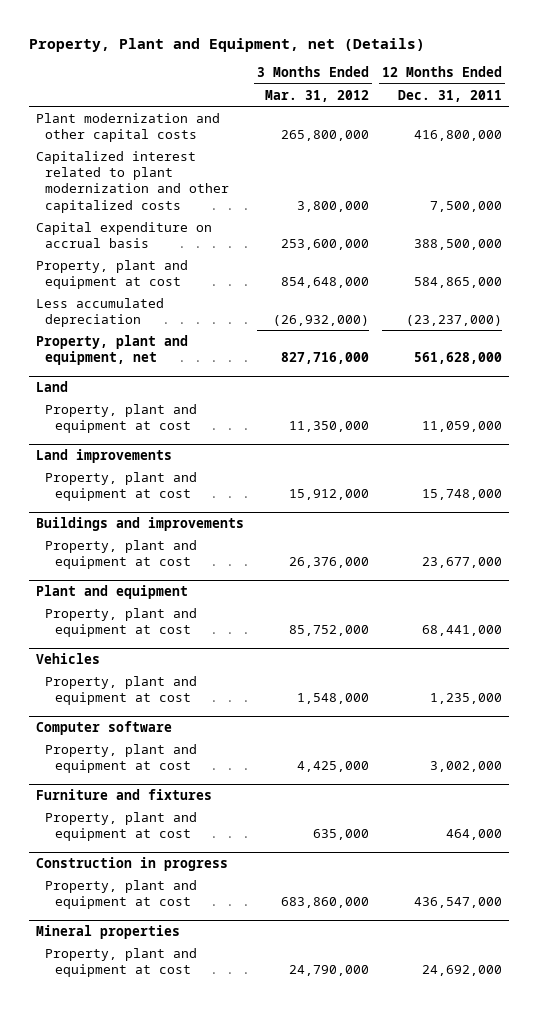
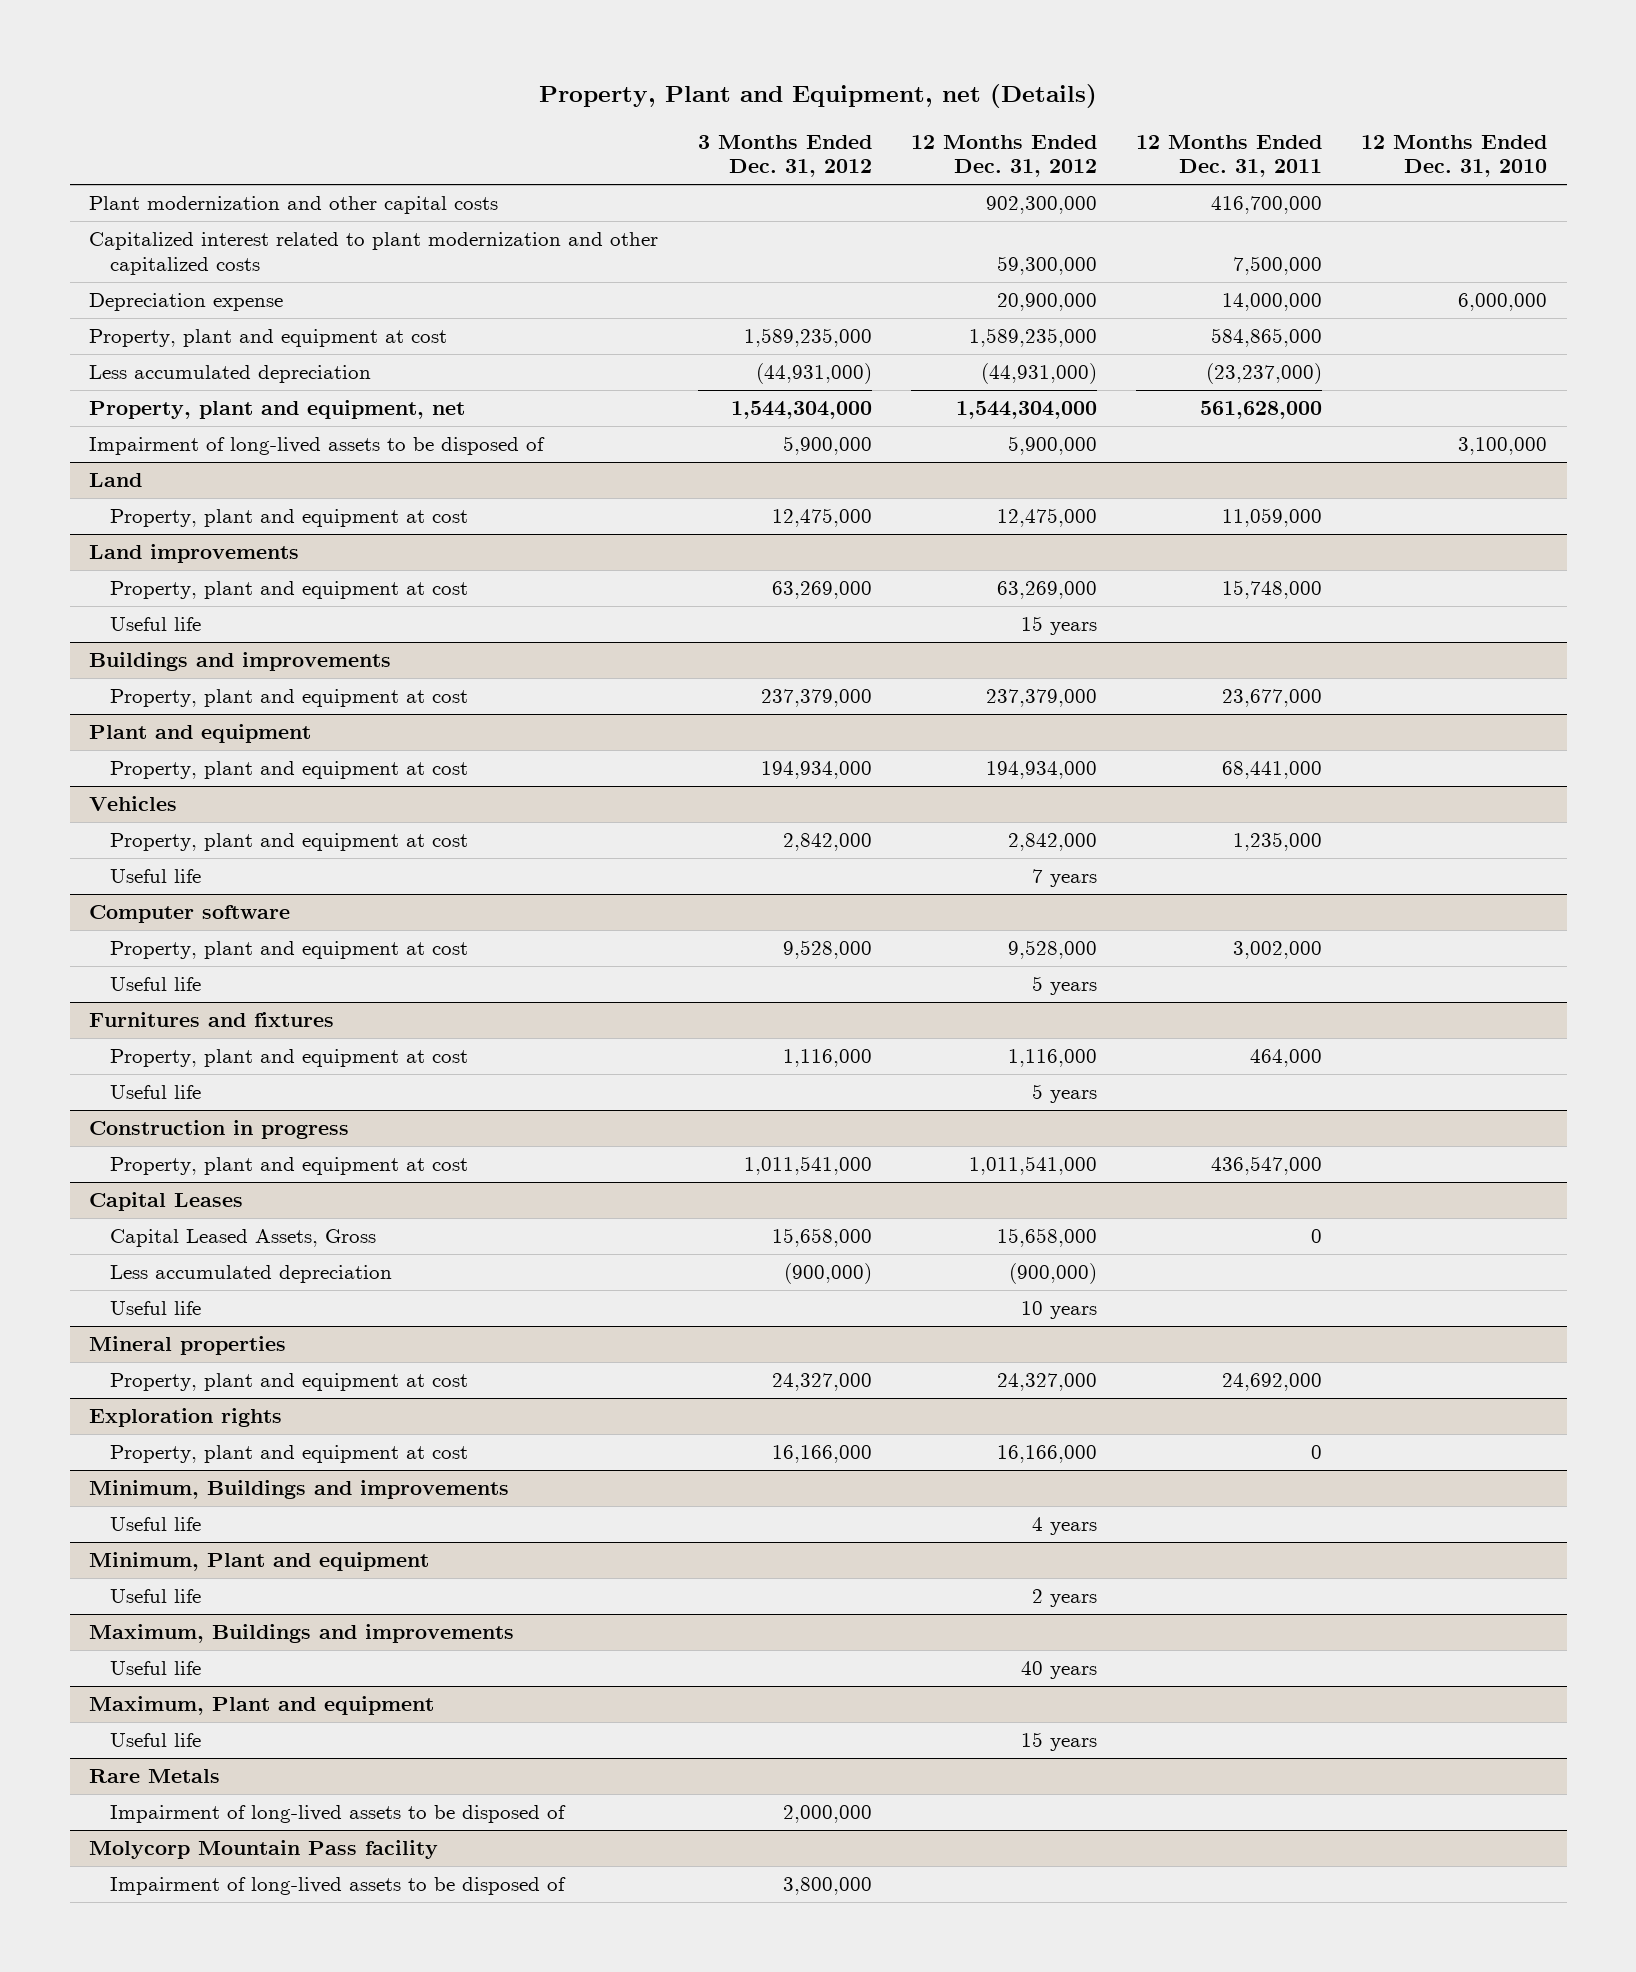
- | 3 Months Ended Mar. 31, 2012 | 12 Months Ended Dec. 31, 2011
+ | 3 Months Ended Dec. 31, 2012 | 12 Months Ended Dec. 31, 2012 | 12 Months Ended Dec. 31, 2011 | 12 Months Ended Dec. 31, 2010
- Plant modernization and other capital costs | 265,800,000 | 416,800,000
+ Plant modernization and other capital costs | | 902,300,000 | 416,700,000 |
- Capital expenditure on accrual basis | 253,600,000 | 388,500,000
+ Depreciation expense | | 20,900,000 | 14,000,000 | 6,000,000
+ Impairment of long-lived assets to be disposed of | 5,900,000 | 5,900,000 | | 3,100,000
@ Land improvements
+ Useful life | | 15 years | |
@ Vehicles
+ Useful life | | 7 years | |
- Furniture and fixtures
@ Computer software
+ Useful life | | 5 years | |
+ Furnitures and fixtures
+ Useful life | | 5 years | |
+ Capital Leases
+ Capital Leased Assets, Gross | 15,658,000 | 15,658,000 | 0 |
+ Less accumulated depreciation | (900,000) | (900,000) | |
+ Useful life | | 10 years | |
+ Exploration rights
+ Property, plant and equipment at cost | 16,166,000 | 16,166,000 | 0 |
+ Minimum, Buildings and improvements
+ Useful life | | 4 years | |
+ Minimum, Plant and equipment
+ Useful life | | 2 years | |
+ Maximum, Buildings and improvements
+ Useful life | | 40 years | |
+ Maximum, Plant and equipment
+ Useful life | | 15 years | |
+ Rare Metals
+ Impairment of long-lived assets to be disposed of | 2,000,000 | | |
+ Molycorp Mountain Pass facility
+ Impairment of long-lived assets to be disposed of | 3,800,000 | | |

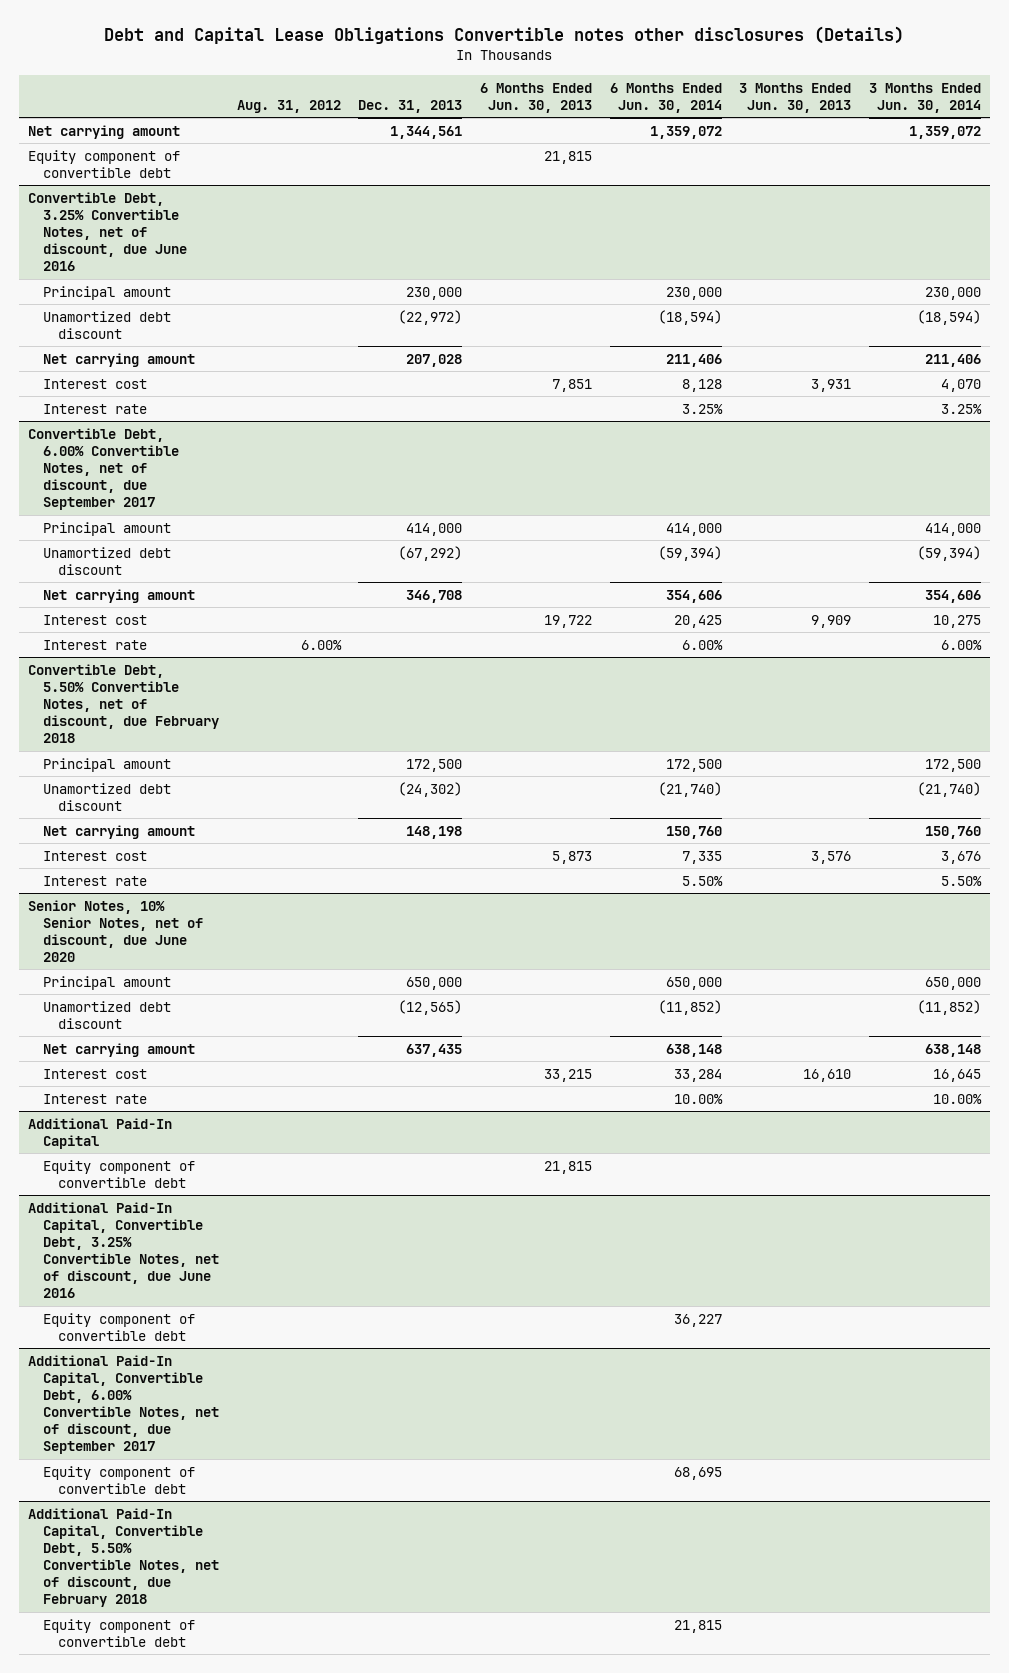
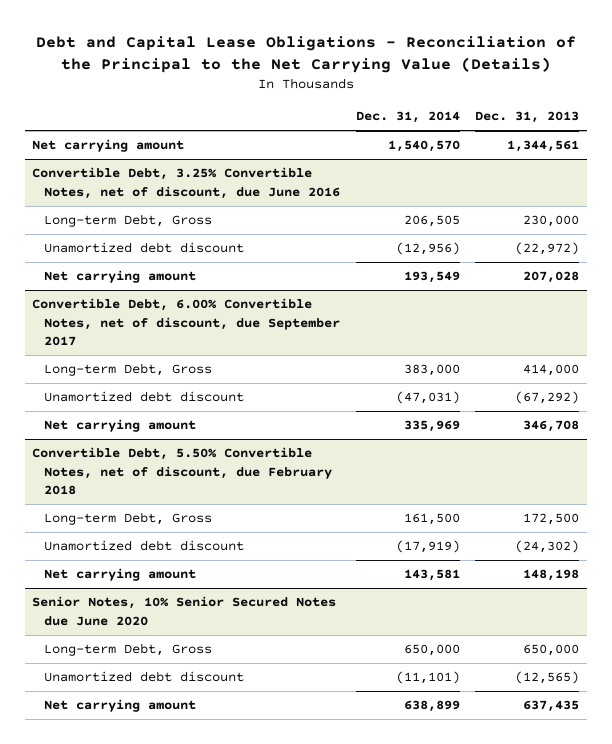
- Debt and Capital Lease Obligations Convertible notes other disclosures (Details)
+ Debt and Capital Lease Obligations - Reconciliation of the Principal to the Net Carrying Value (Details)
- | Aug. 31, 2012 | Dec. 31, 2013 | 6 Months Ended Jun. 30, 2013 | 6 Months Ended Jun. 30, 2014 | 3 Months Ended Jun. 30, 2013 | 3 Months Ended Jun. 30, 2014
+ | Dec. 31, 2014 | Dec. 31, 2013
- Equity component of convertible debt | | | 21,815 | | |
@ Convertible Debt, 3.25% Convertible Notes, net of discount, due June 2016
- Principal amount | | 230,000 | | 230,000 | | 230,000
+ Long-term Debt, Gross | 206,505 | 230,000
- Interest cost | | | 7,851 | 8,128 | 3,931 | 4,070
- Interest rate | | | | 3.25% | | 3.25%
@ Convertible Debt, 6.00% Convertible Notes, net of discount, due September 2017
- Principal amount | | 414,000 | | 414,000 | | 414,000
+ Long-term Debt, Gross | 383,000 | 414,000
- Interest cost | | | 19,722 | 20,425 | 9,909 | 10,275
- Interest rate | 6.00% | | | 6.00% | | 6.00%
@ Convertible Debt, 5.50% Convertible Notes, net of discount, due February 2018
- Principal amount | | 172,500 | | 172,500 | | 172,500
+ Long-term Debt, Gross | 161,500 | 172,500
- Interest cost | | | 5,873 | 7,335 | 3,576 | 3,676
- Interest rate | | | | 5.50% | | 5.50%
- Senior Notes, 10% Senior Notes, net of discount, due June 2020
- Principal amount | | 650,000 | | 650,000 | | 650,000
+ Senior Notes, 10% Senior Secured Notes due June 2020
+ Long-term Debt, Gross | 650,000 | 650,000
- Interest cost | | | 33,215 | 33,284 | 16,610 | 16,645
- Interest rate | | | | 10.00% | | 10.00%
- Additional Paid-In Capital
- Equity component of convertible debt | | | 21,815 | | |
- Additional Paid-In Capital, Convertible Debt, 3.25% Convertible Notes, net of discount, due June 2016
- Equity component of convertible debt | | | | 36,227 | |
- Additional Paid-In Capital, Convertible Debt, 6.00% Convertible Notes, net of discount, due September 2017
- Equity component of convertible debt | | | | 68,695 | |
- Additional Paid-In Capital, Convertible Debt, 5.50% Convertible Notes, net of discount, due February 2018
- Equity component of convertible debt | | | | 21,815 | |

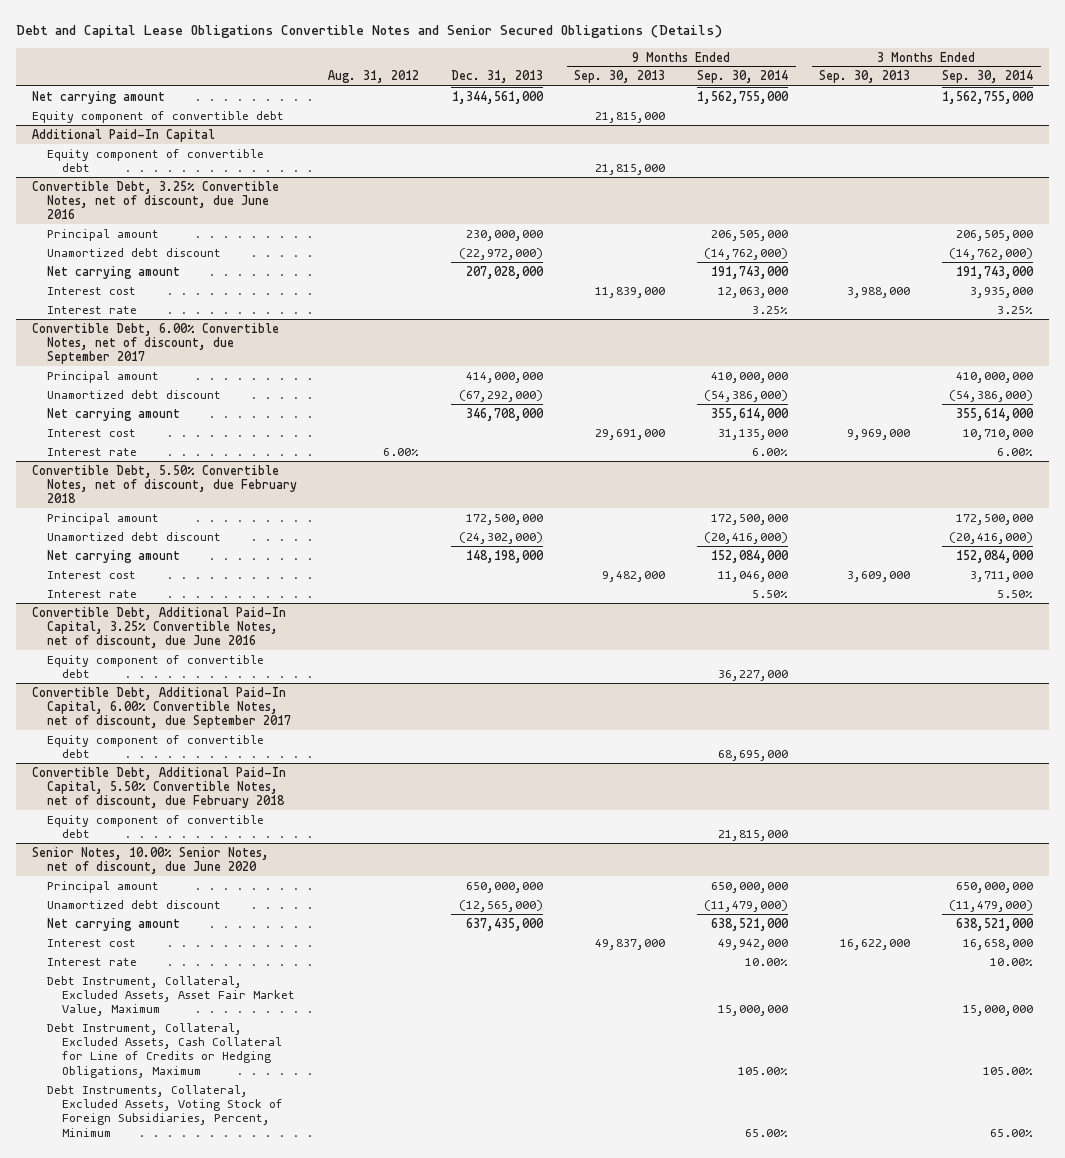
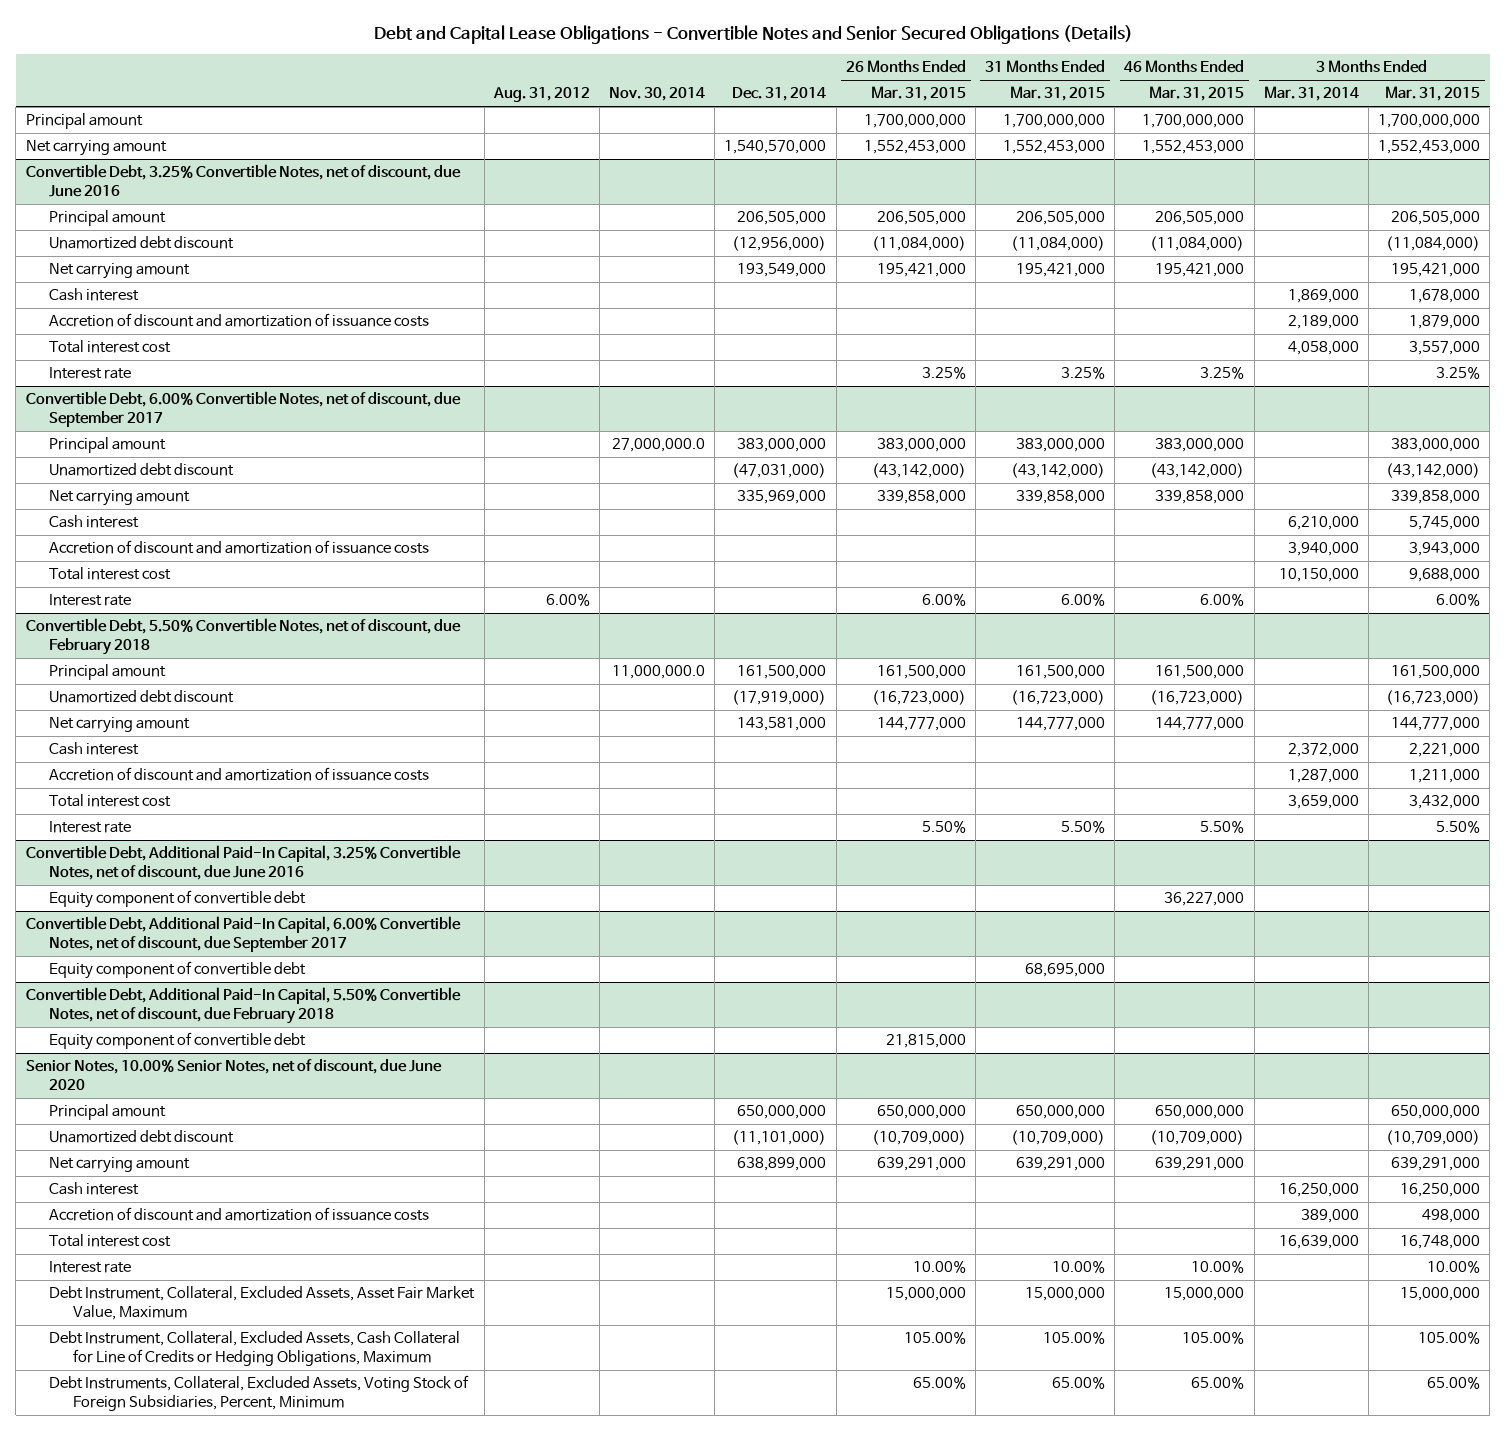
- Debt and Capital Lease Obligations Convertible Notes and Senior Secured Obligations (Details)
+ Debt and Capital Lease Obligations - Convertible Notes and Senior Secured Obligations (Details)
- | Aug. 31, 2012 | Dec. 31, 2013 | 9 Months Ended Sep. 30, 2013 | 9 Months Ended Sep. 30, 2014 | 3 Months Ended Sep. 30, 2013 | 3 Months Ended Sep. 30, 2014
+ | Aug. 31, 2012 | Nov. 30, 2014 | Dec. 31, 2014 | 26 Months Ended Mar. 31, 2015 | 31 Months Ended Mar. 31, 2015 | 46 Months Ended Mar. 31, 2015 | 3 Months Ended Mar. 31, 2014 | 3 Months Ended Mar. 31, 2015
+ Principal amount | | | | 1,700,000,000 | 1,700,000,000 | 1,700,000,000 | | 1,700,000,000
- Equity component of convertible debt | | | 21,815,000 | | |
- Additional Paid-In Capital
- Equity component of convertible debt | | | 21,815,000 | | |
@ Convertible Debt, 3.25% Convertible Notes, net of discount, due June 2016
- Interest cost | | | 11,839,000 | 12,063,000 | 3,988,000 | 3,935,000
+ Cash interest | | | | | | | 1,869,000 | 1,678,000
+ Accretion of discount and amortization of issuance costs | | | | | | | 2,189,000 | 1,879,000
+ Total interest cost | | | | | | | 4,058,000 | 3,557,000
@ Convertible Debt, 6.00% Convertible Notes, net of discount, due September 2017
- Interest cost | | | 29,691,000 | 31,135,000 | 9,969,000 | 10,710,000
+ Cash interest | | | | | | | 6,210,000 | 5,745,000
+ Accretion of discount and amortization of issuance costs | | | | | | | 3,940,000 | 3,943,000
+ Total interest cost | | | | | | | 10,150,000 | 9,688,000
@ Convertible Debt, 5.50% Convertible Notes, net of discount, due February 2018
- Interest cost | | | 9,482,000 | 11,046,000 | 3,609,000 | 3,711,000
+ Cash interest | | | | | | | 2,372,000 | 2,221,000
+ Accretion of discount and amortization of issuance costs | | | | | | | 1,287,000 | 1,211,000
+ Total interest cost | | | | | | | 3,659,000 | 3,432,000
@ Senior Notes, 10.00% Senior Notes, net of discount, due June 2020
- Interest cost | | | 49,837,000 | 49,942,000 | 16,622,000 | 16,658,000
+ Cash interest | | | | | | | 16,250,000 | 16,250,000
+ Accretion of discount and amortization of issuance costs | | | | | | | 389,000 | 498,000
+ Total interest cost | | | | | | | 16,639,000 | 16,748,000

